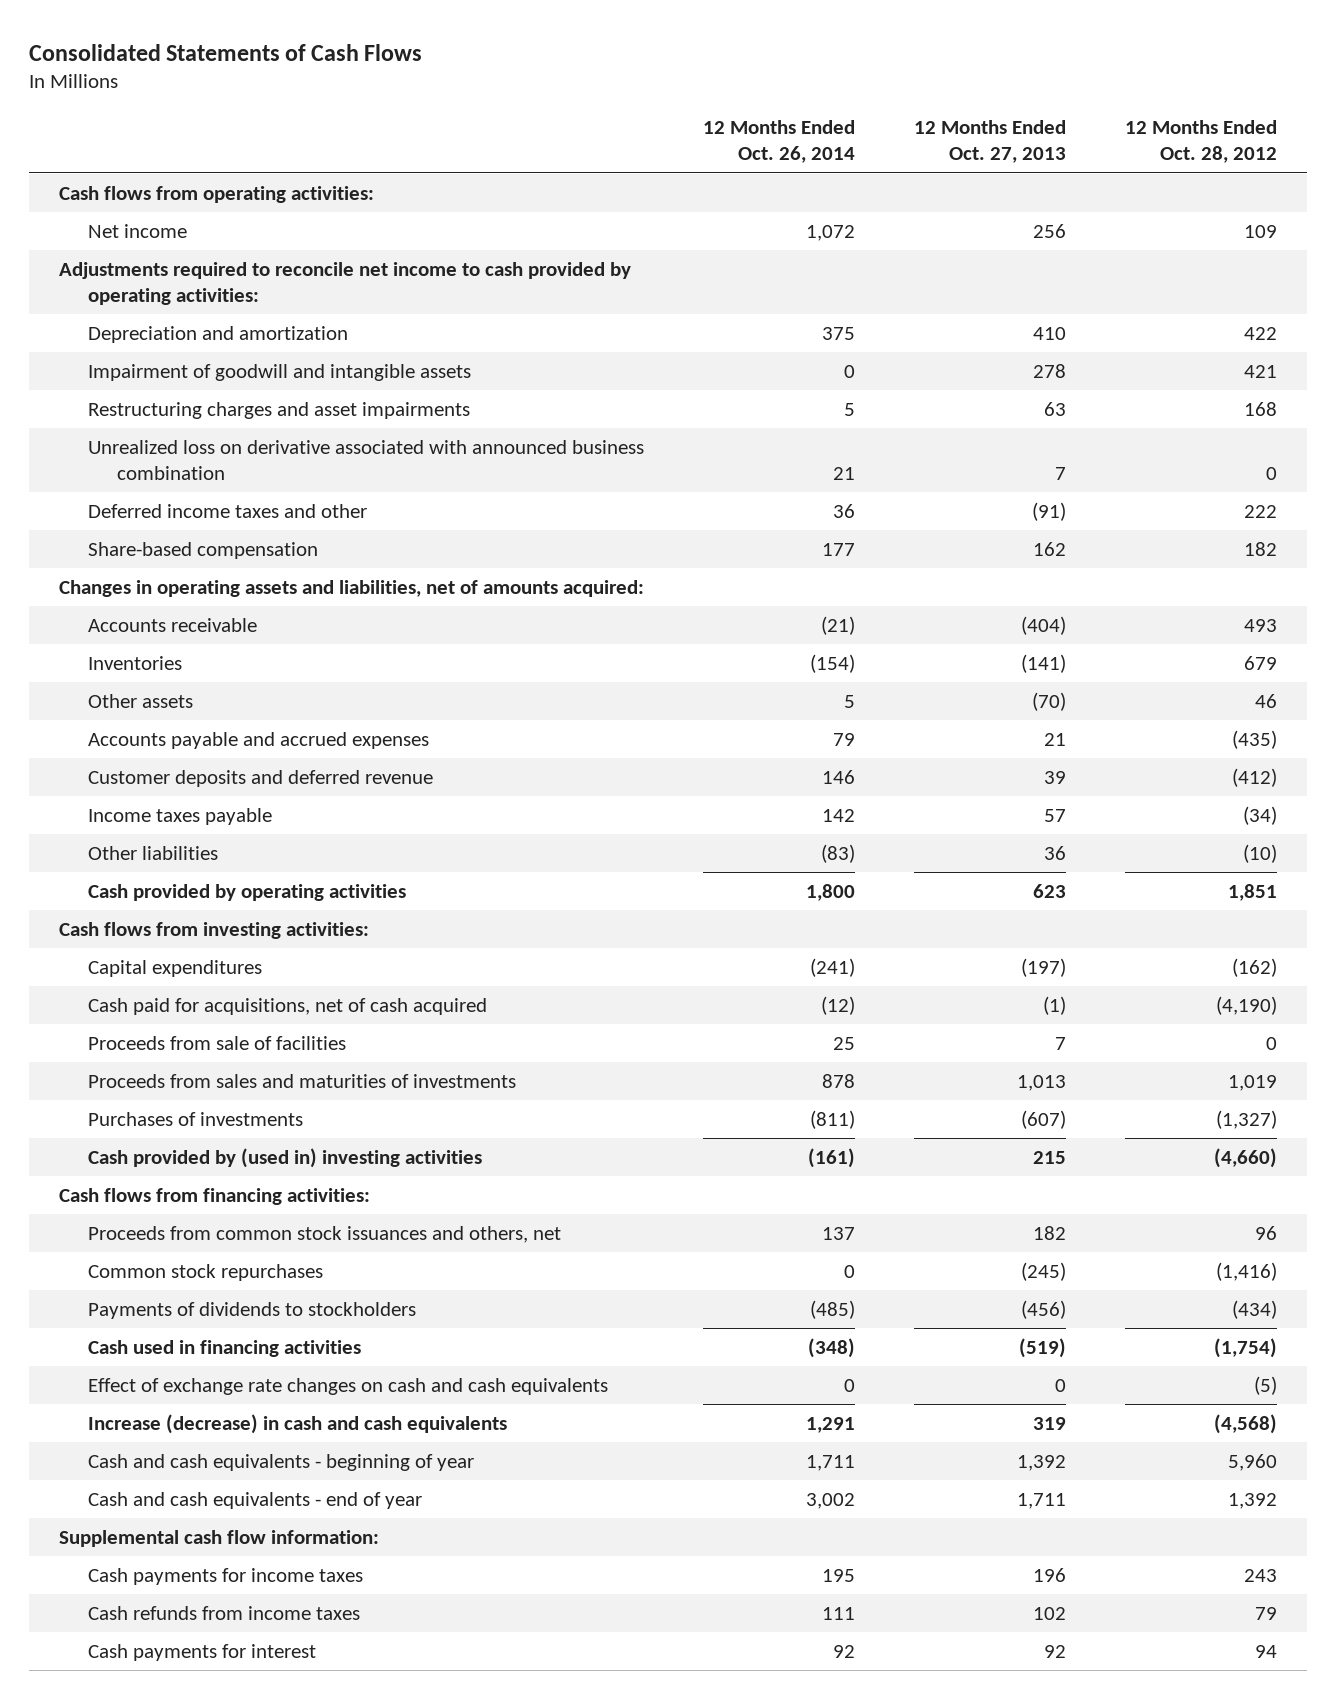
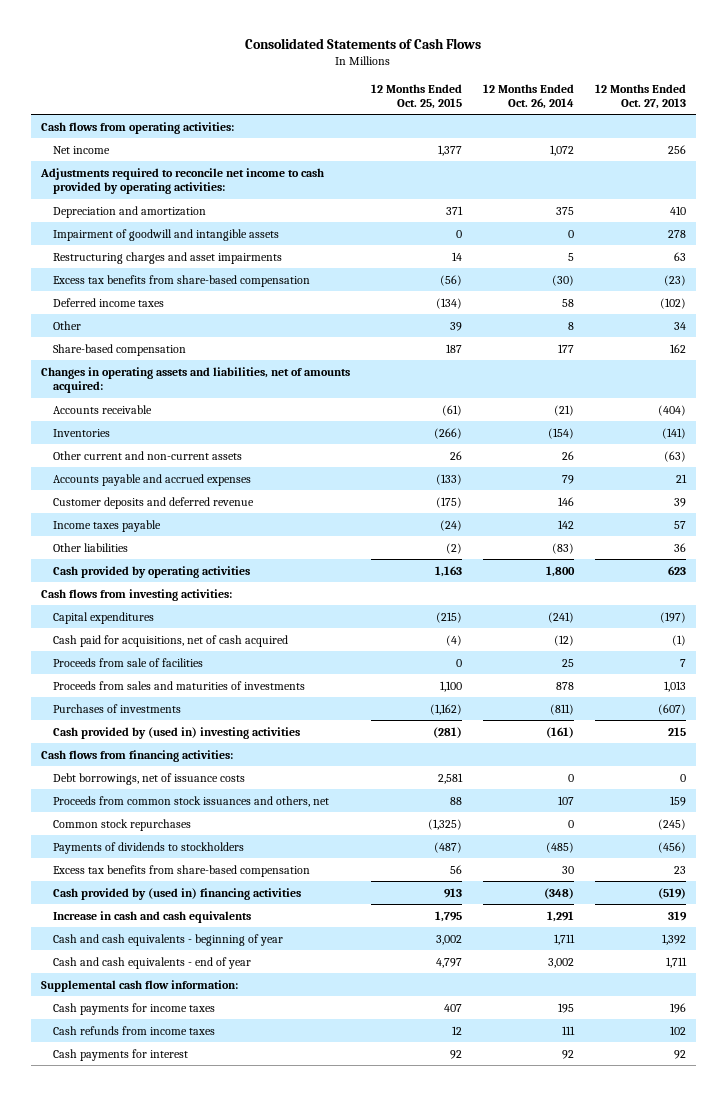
- | 12 Months Ended Oct. 26, 2014 | 12 Months Ended Oct. 27, 2013 | 12 Months Ended Oct. 28, 2012
+ | 12 Months Ended Oct. 25, 2015 | 12 Months Ended Oct. 26, 2014 | 12 Months Ended Oct. 27, 2013
- Unrealized loss on derivative associated with announced business combination | 21 | 7 | 0
- Deferred income taxes and other | 36 | (91) | 222
+ Excess tax benefits from share-based compensation | (56) | (30) | (23)
+ Deferred income taxes | (134) | 58 | (102)
+ Other | 39 | 8 | 34
- Other assets | 5 | (70) | 46
+ Other current and non-current assets | 26 | 26 | (63)
- Proceeds from common stock issuances and others, net | 137 | 182 | 96
+ Debt borrowings, net of issuance costs | 2,581 | 0 | 0
+ Proceeds from common stock issuances and others, net | 88 | 107 | 159
- Cash used in financing activities | (348) | (519) | (1,754)
- Effect of exchange rate changes on cash and cash equivalents | 0 | 0 | (5)
- Increase (decrease) in cash and cash equivalents | 1,291 | 319 | (4,568)
+ Excess tax benefits from share-based compensation | 56 | 30 | 23
+ Cash provided by (used in) financing activities | 913 | (348) | (519)
+ Increase in cash and cash equivalents | 1,795 | 1,291 | 319

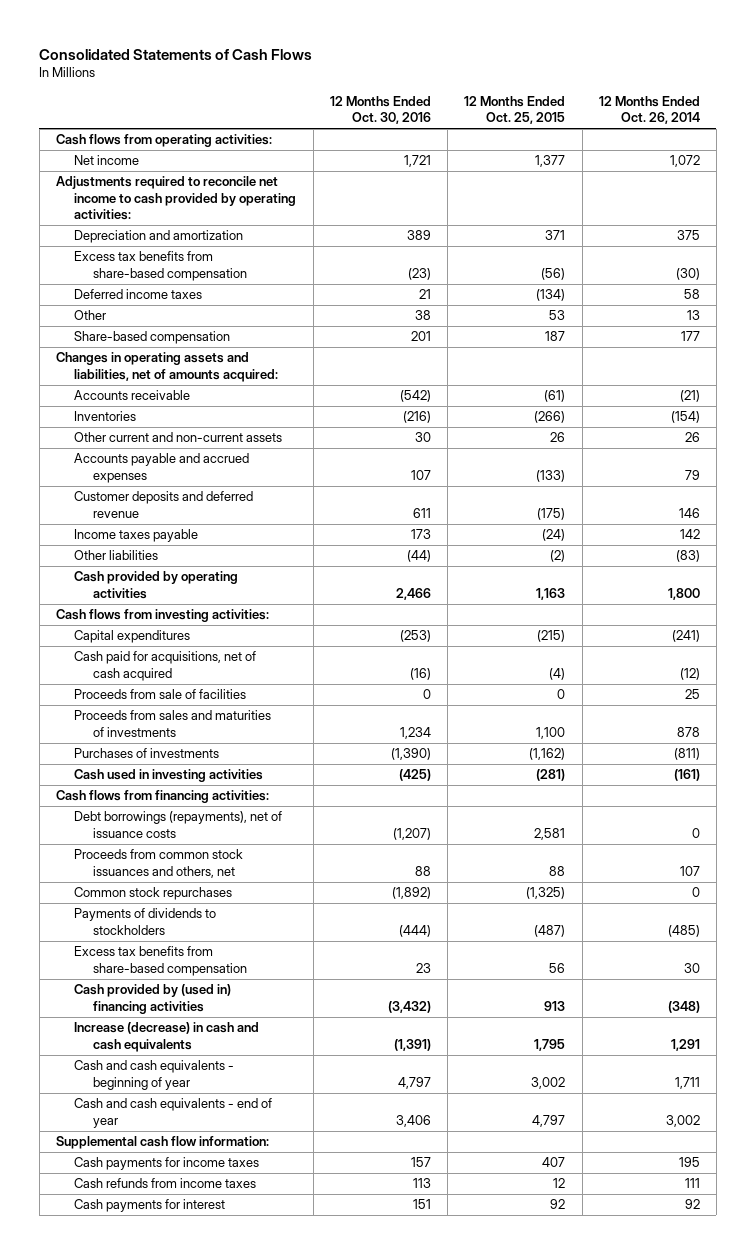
- | 12 Months Ended Oct. 25, 2015 | 12 Months Ended Oct. 26, 2014 | 12 Months Ended Oct. 27, 2013
+ | 12 Months Ended Oct. 30, 2016 | 12 Months Ended Oct. 25, 2015 | 12 Months Ended Oct. 26, 2014
- Impairment of goodwill and intangible assets | 0 | 0 | 278
- Restructuring charges and asset impairments | 14 | 5 | 63
- Other | 39 | 8 | 34
+ Other | 38 | 53 | 13
- Cash provided by (used in) investing activities | (281) | (161) | 215
+ Cash used in investing activities | (425) | (281) | (161)
- Debt borrowings, net of issuance costs | 2,581 | 0 | 0
+ Debt borrowings (repayments), net of issuance costs | (1,207) | 2,581 | 0
- Increase in cash and cash equivalents | 1,795 | 1,291 | 319
+ Increase (decrease) in cash and cash equivalents | (1,391) | 1,795 | 1,291

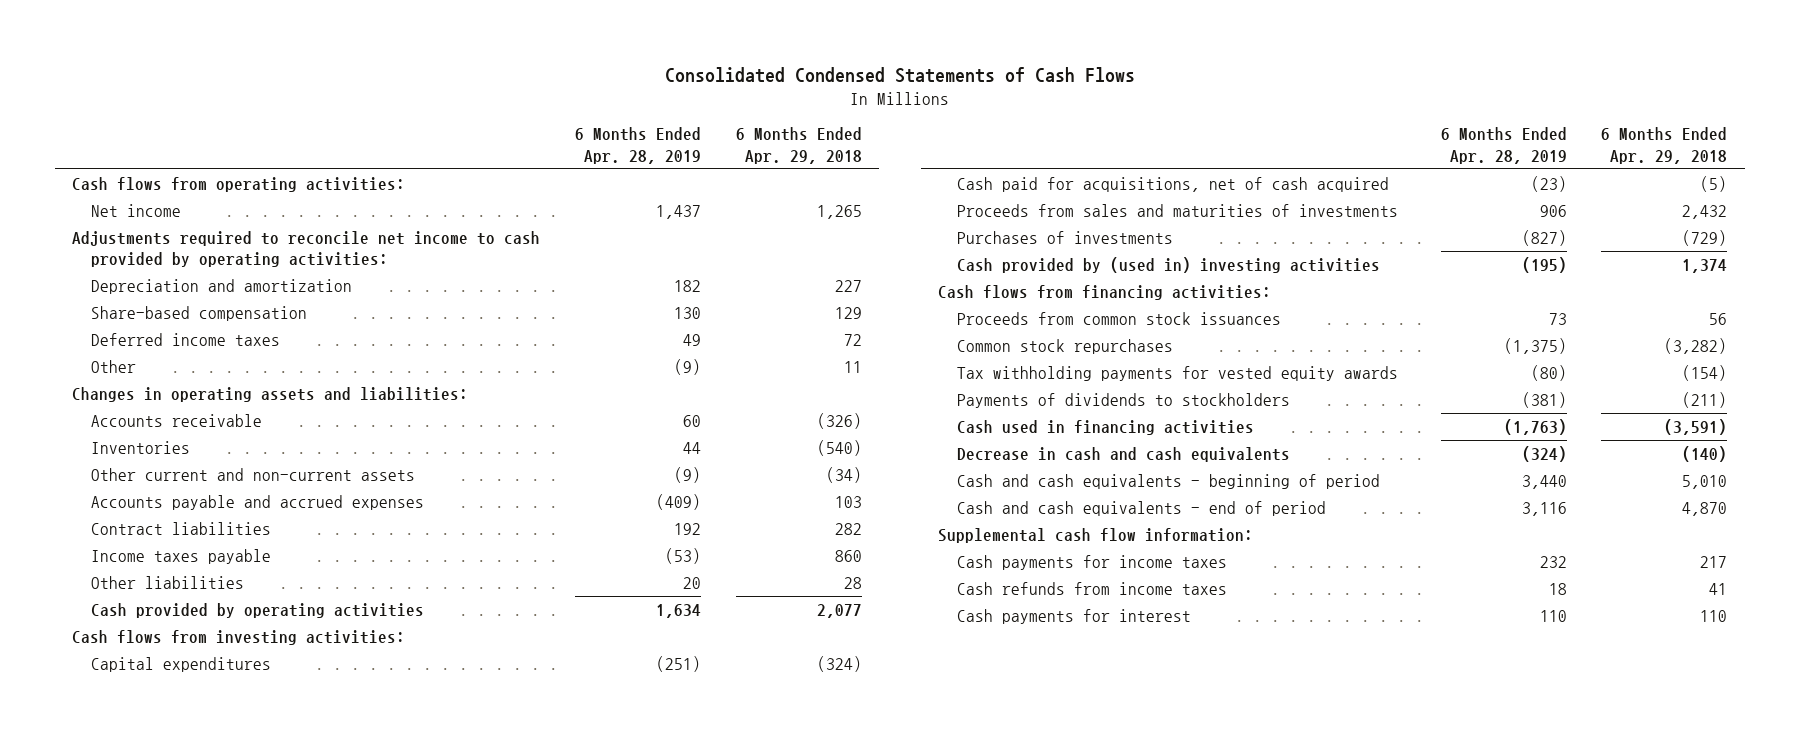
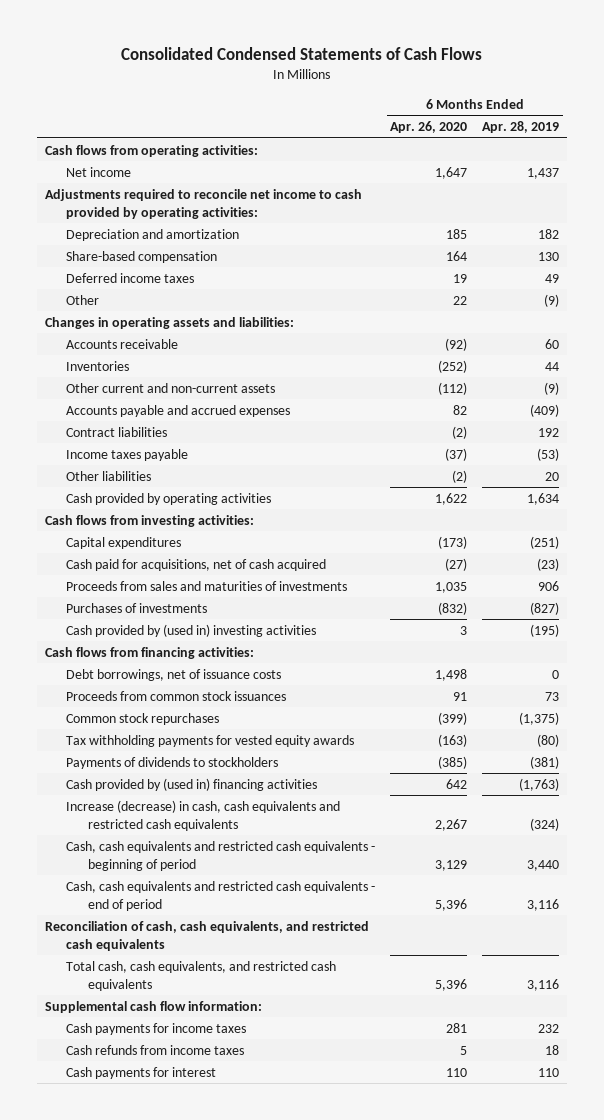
- | 6 Months Ended Apr. 28, 2019 | 6 Months Ended Apr. 29, 2018
+ | 6 Months Ended Apr. 26, 2020 | 6 Months Ended Apr. 28, 2019
+ Debt borrowings, net of issuance costs | 1,498 | 0
- Cash used in financing activities | (1,763) | (3,591)
- Decrease in cash and cash equivalents | (324) | (140)
- Cash and cash equivalents - beginning of period | 3,440 | 5,010
- Cash and cash equivalents - end of period | 3,116 | 4,870
+ Cash provided by (used in) financing activities | 642 | (1,763)
+ Increase (decrease) in cash, cash equivalents and restricted cash equivalents | 2,267 | (324)
+ Cash, cash equivalents and restricted cash equivalents - beginning of period | 3,129 | 3,440
+ Cash, cash equivalents and restricted cash equivalents - end of period | 5,396 | 3,116
+ Reconciliation of cash, cash equivalents, and restricted cash equivalents
+ Total cash, cash equivalents, and restricted cash equivalents | 5,396 | 3,116

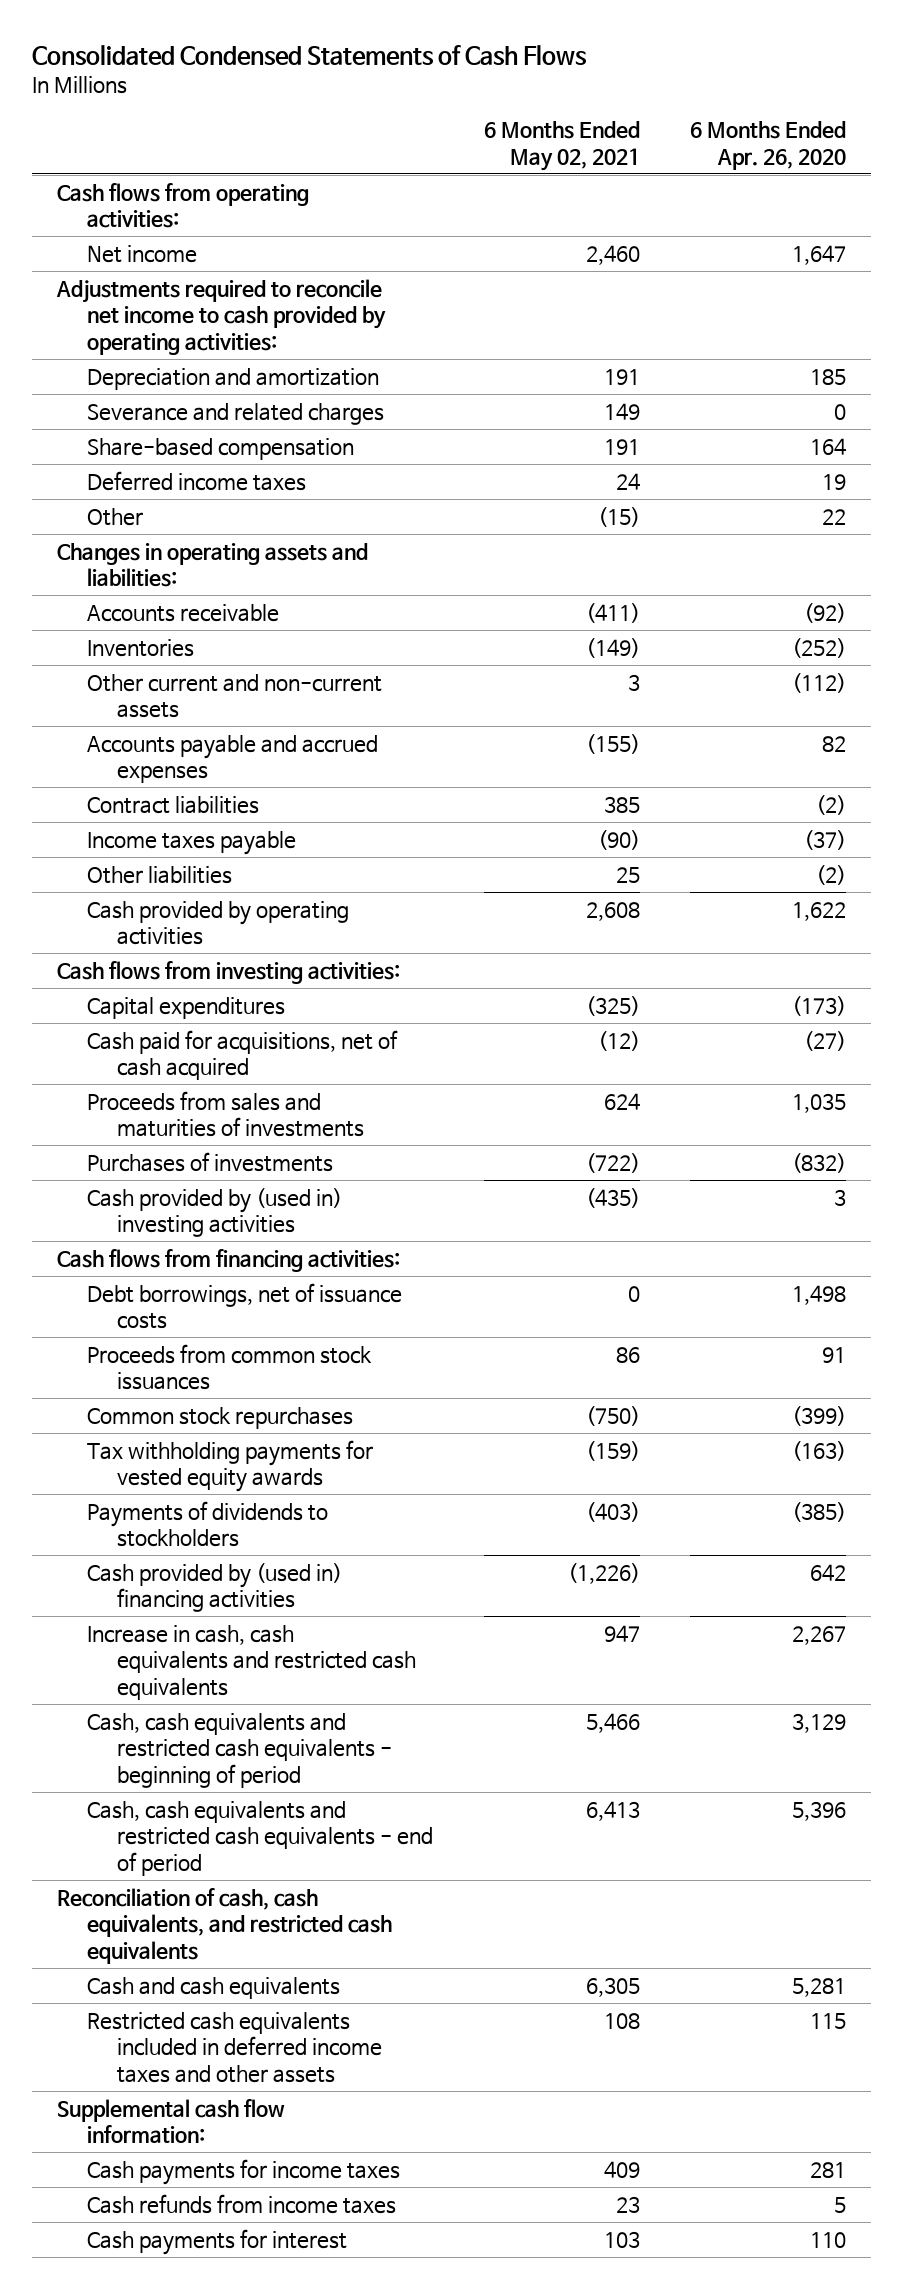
- | 6 Months Ended Apr. 26, 2020 | 6 Months Ended Apr. 28, 2019
+ | 6 Months Ended May 02, 2021 | 6 Months Ended Apr. 26, 2020
+ Severance and related charges | 149 | 0
- Increase (decrease) in cash, cash equivalents and restricted cash equivalents | 2,267 | (324)
+ Increase in cash, cash equivalents and restricted cash equivalents | 947 | 2,267
- Total cash, cash equivalents, and restricted cash equivalents | 5,396 | 3,116
+ Cash and cash equivalents | 6,305 | 5,281
+ Restricted cash equivalents included in deferred income taxes and other assets | 108 | 115

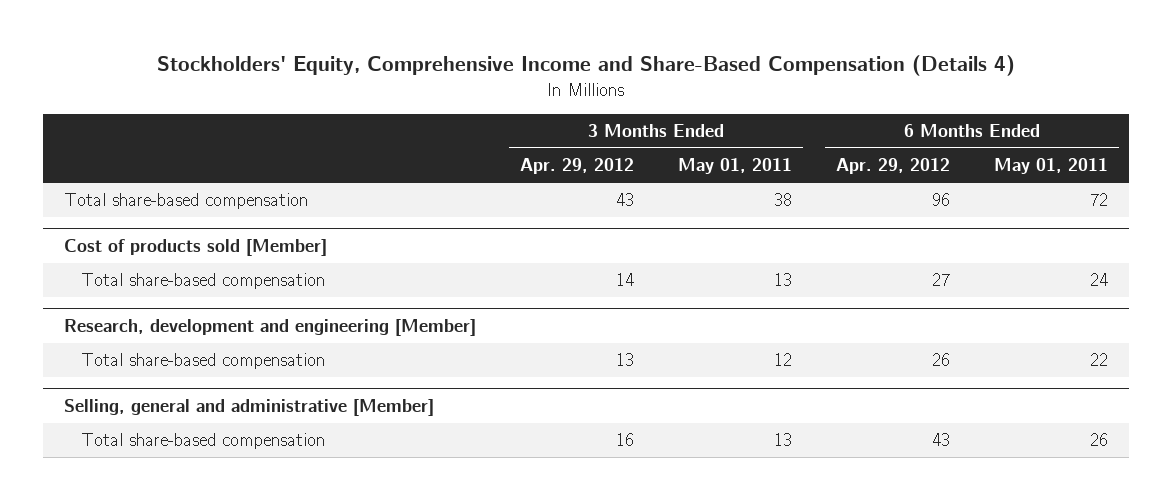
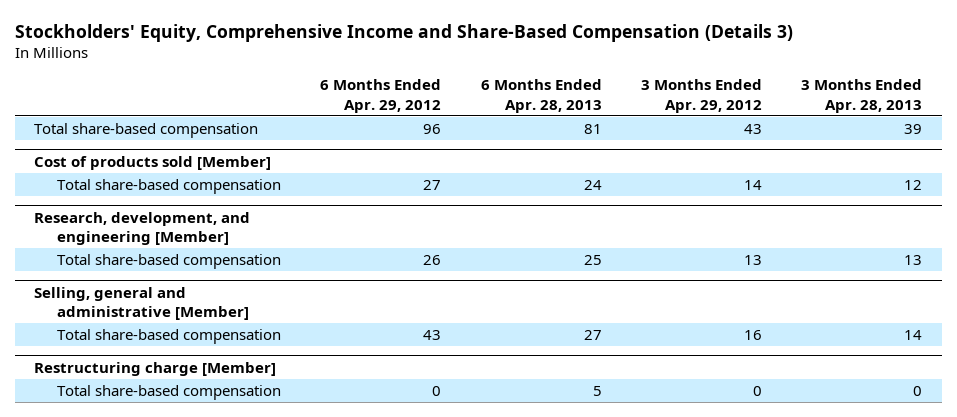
- Stockholders' Equity, Comprehensive Income and Share-Based Compensation (Details 4)
+ Stockholders' Equity, Comprehensive Income and Share-Based Compensation (Details 3)
- | 3 Months Ended Apr. 29, 2012 | 3 Months Ended May 01, 2011 | 6 Months Ended Apr. 29, 2012 | 6 Months Ended May 01, 2011
+ | 6 Months Ended Apr. 29, 2012 | 6 Months Ended Apr. 28, 2013 | 3 Months Ended Apr. 29, 2012 | 3 Months Ended Apr. 28, 2013
- Research, development and engineering [Member]
+ Research, development, and engineering [Member]
+ Restructuring charge [Member]
+ Total share-based compensation | 0 | 5 | 0 | 0

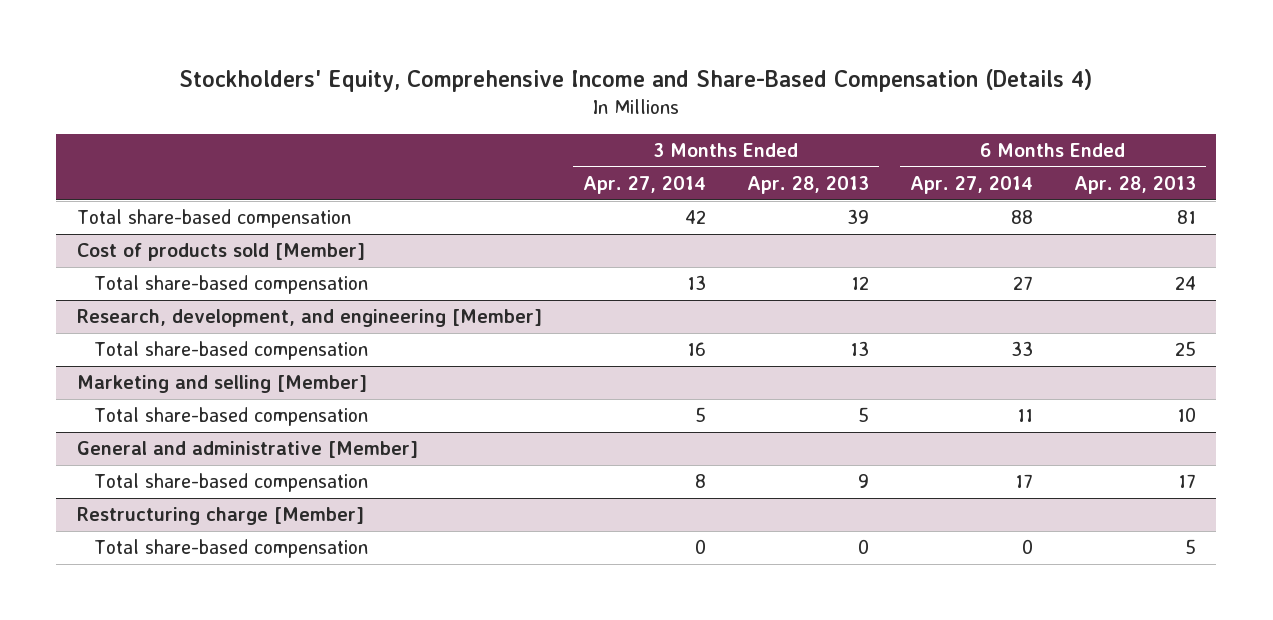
- Stockholders' Equity, Comprehensive Income and Share-Based Compensation (Details 3)
+ Stockholders' Equity, Comprehensive Income and Share-Based Compensation (Details 4)
- | 6 Months Ended Apr. 29, 2012 | 6 Months Ended Apr. 28, 2013 | 3 Months Ended Apr. 29, 2012 | 3 Months Ended Apr. 28, 2013
+ | 3 Months Ended Apr. 27, 2014 | 3 Months Ended Apr. 28, 2013 | 6 Months Ended Apr. 27, 2014 | 6 Months Ended Apr. 28, 2013
- Selling, general and administrative [Member]
- Total share-based compensation | 43 | 27 | 16 | 14
+ Marketing and selling [Member]
+ Total share-based compensation | 5 | 5 | 11 | 10
+ General and administrative [Member]
+ Total share-based compensation | 8 | 9 | 17 | 17

